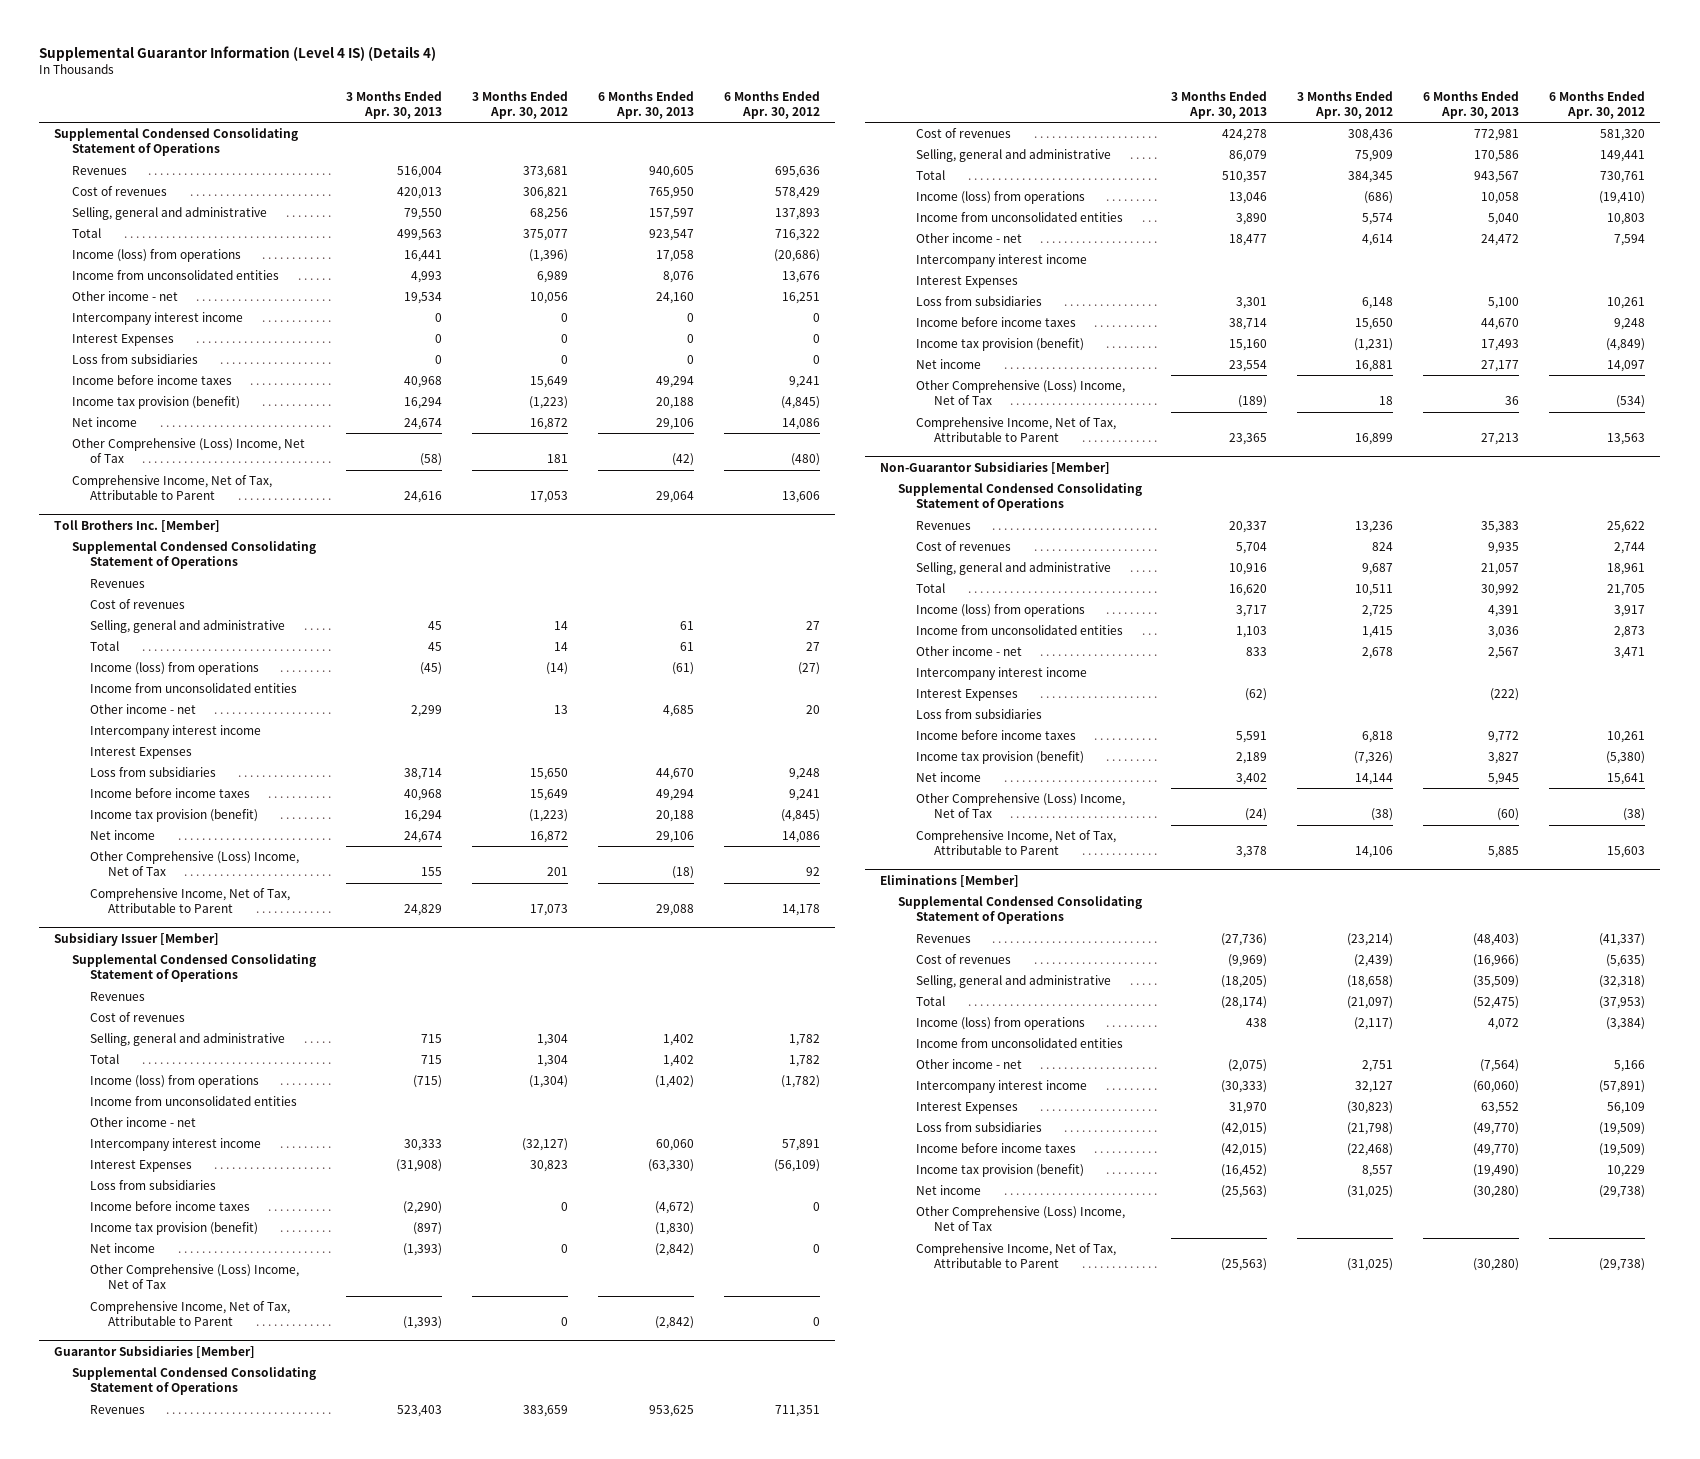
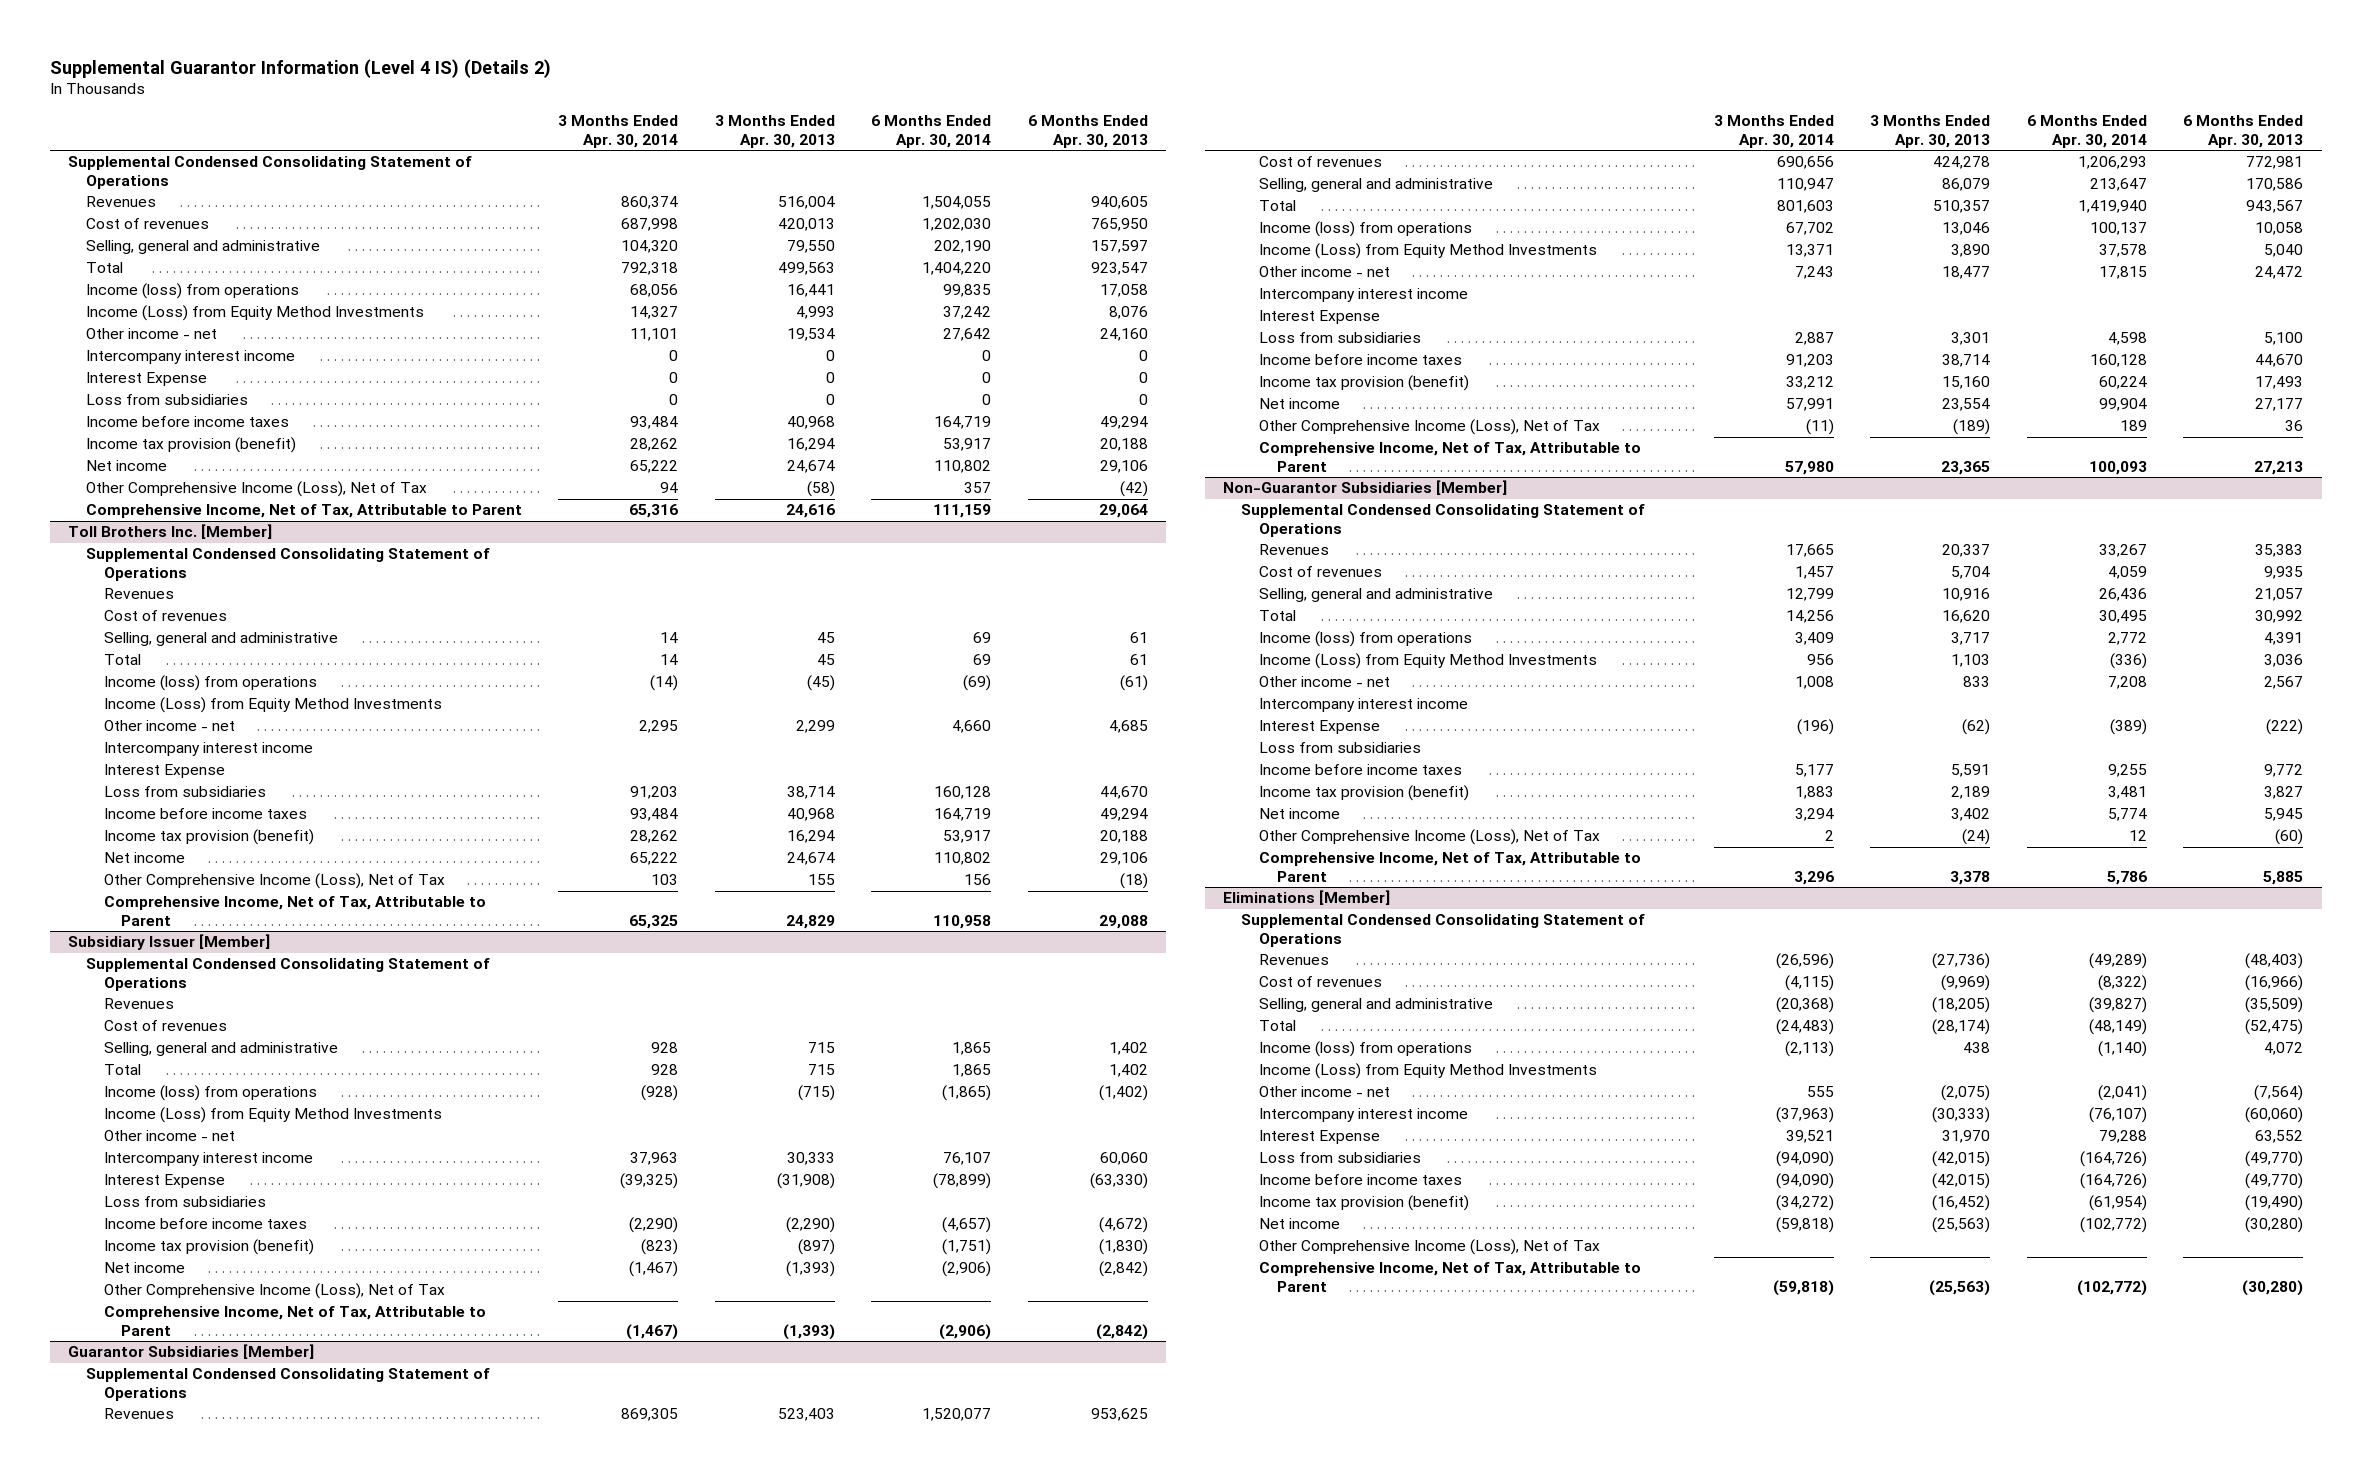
- Supplemental Guarantor Information (Level 4 IS) (Details 4)
+ Supplemental Guarantor Information (Level 4 IS) (Details 2)
- | 3 Months Ended Apr. 30, 2013 | 3 Months Ended Apr. 30, 2012 | 6 Months Ended Apr. 30, 2013 | 6 Months Ended Apr. 30, 2012
+ | 3 Months Ended Apr. 30, 2014 | 3 Months Ended Apr. 30, 2013 | 6 Months Ended Apr. 30, 2014 | 6 Months Ended Apr. 30, 2013
- Income from unconsolidated entities | 4,993 | 6,989 | 8,076 | 13,676
+ Income (Loss) from Equity Method Investments | 14,327 | 4,993 | 37,242 | 8,076
- Interest Expenses | 0 | 0 | 0 | 0
+ Interest Expense | 0 | 0 | 0 | 0
- Other Comprehensive (Loss) Income, Net of Tax | (58) | 181 | (42) | (480)
+ Other Comprehensive Income (Loss), Net of Tax | 94 | (58) | 357 | (42)
@ Toll Brothers Inc. [Member]
- Income from unconsolidated entities
+ Income (Loss) from Equity Method Investments
- Interest Expenses
+ Interest Expense
- Other Comprehensive (Loss) Income, Net of Tax | 155 | 201 | (18) | 92
+ Other Comprehensive Income (Loss), Net of Tax | 103 | 155 | 156 | (18)
@ Subsidiary Issuer [Member]
- Income from unconsolidated entities
+ Income (Loss) from Equity Method Investments
- Interest Expenses | (31,908) | 30,823 | (63,330) | (56,109)
+ Interest Expense | (39,325) | (31,908) | (78,899) | (63,330)
- Other Comprehensive (Loss) Income, Net of Tax
+ Other Comprehensive Income (Loss), Net of Tax
@ Guarantor Subsidiaries [Member]
- Income from unconsolidated entities | 3,890 | 5,574 | 5,040 | 10,803
+ Income (Loss) from Equity Method Investments | 13,371 | 3,890 | 37,578 | 5,040
- Interest Expenses
+ Interest Expense
- Other Comprehensive (Loss) Income, Net of Tax | (189) | 18 | 36 | (534)
+ Other Comprehensive Income (Loss), Net of Tax | (11) | (189) | 189 | 36
@ Non-Guarantor Subsidiaries [Member]
- Income from unconsolidated entities | 1,103 | 1,415 | 3,036 | 2,873
+ Income (Loss) from Equity Method Investments | 956 | 1,103 | (336) | 3,036
- Interest Expenses | (62) | | (222) |
+ Interest Expense | (196) | (62) | (389) | (222)
- Other Comprehensive (Loss) Income, Net of Tax | (24) | (38) | (60) | (38)
+ Other Comprehensive Income (Loss), Net of Tax | 2 | (24) | 12 | (60)
@ Eliminations [Member]
- Income from unconsolidated entities
+ Income (Loss) from Equity Method Investments
- Interest Expenses | 31,970 | (30,823) | 63,552 | 56,109
+ Interest Expense | 39,521 | 31,970 | 79,288 | 63,552
- Other Comprehensive (Loss) Income, Net of Tax
+ Other Comprehensive Income (Loss), Net of Tax

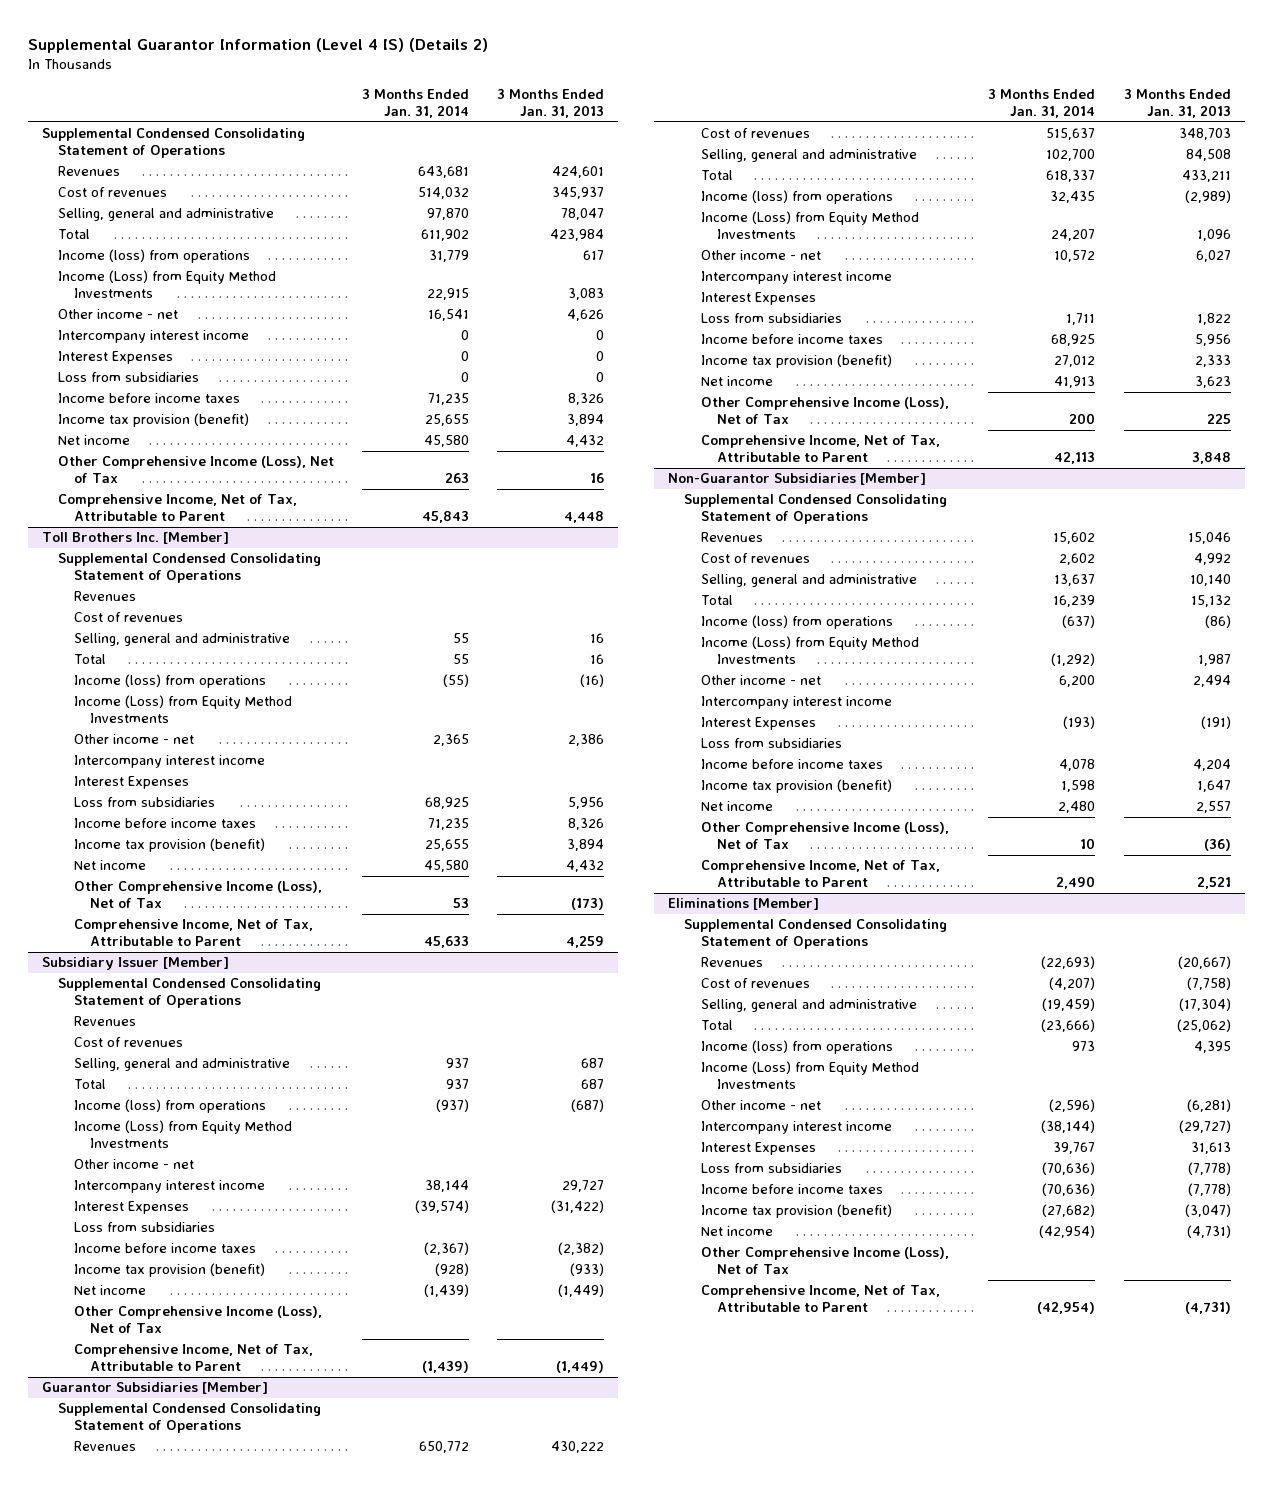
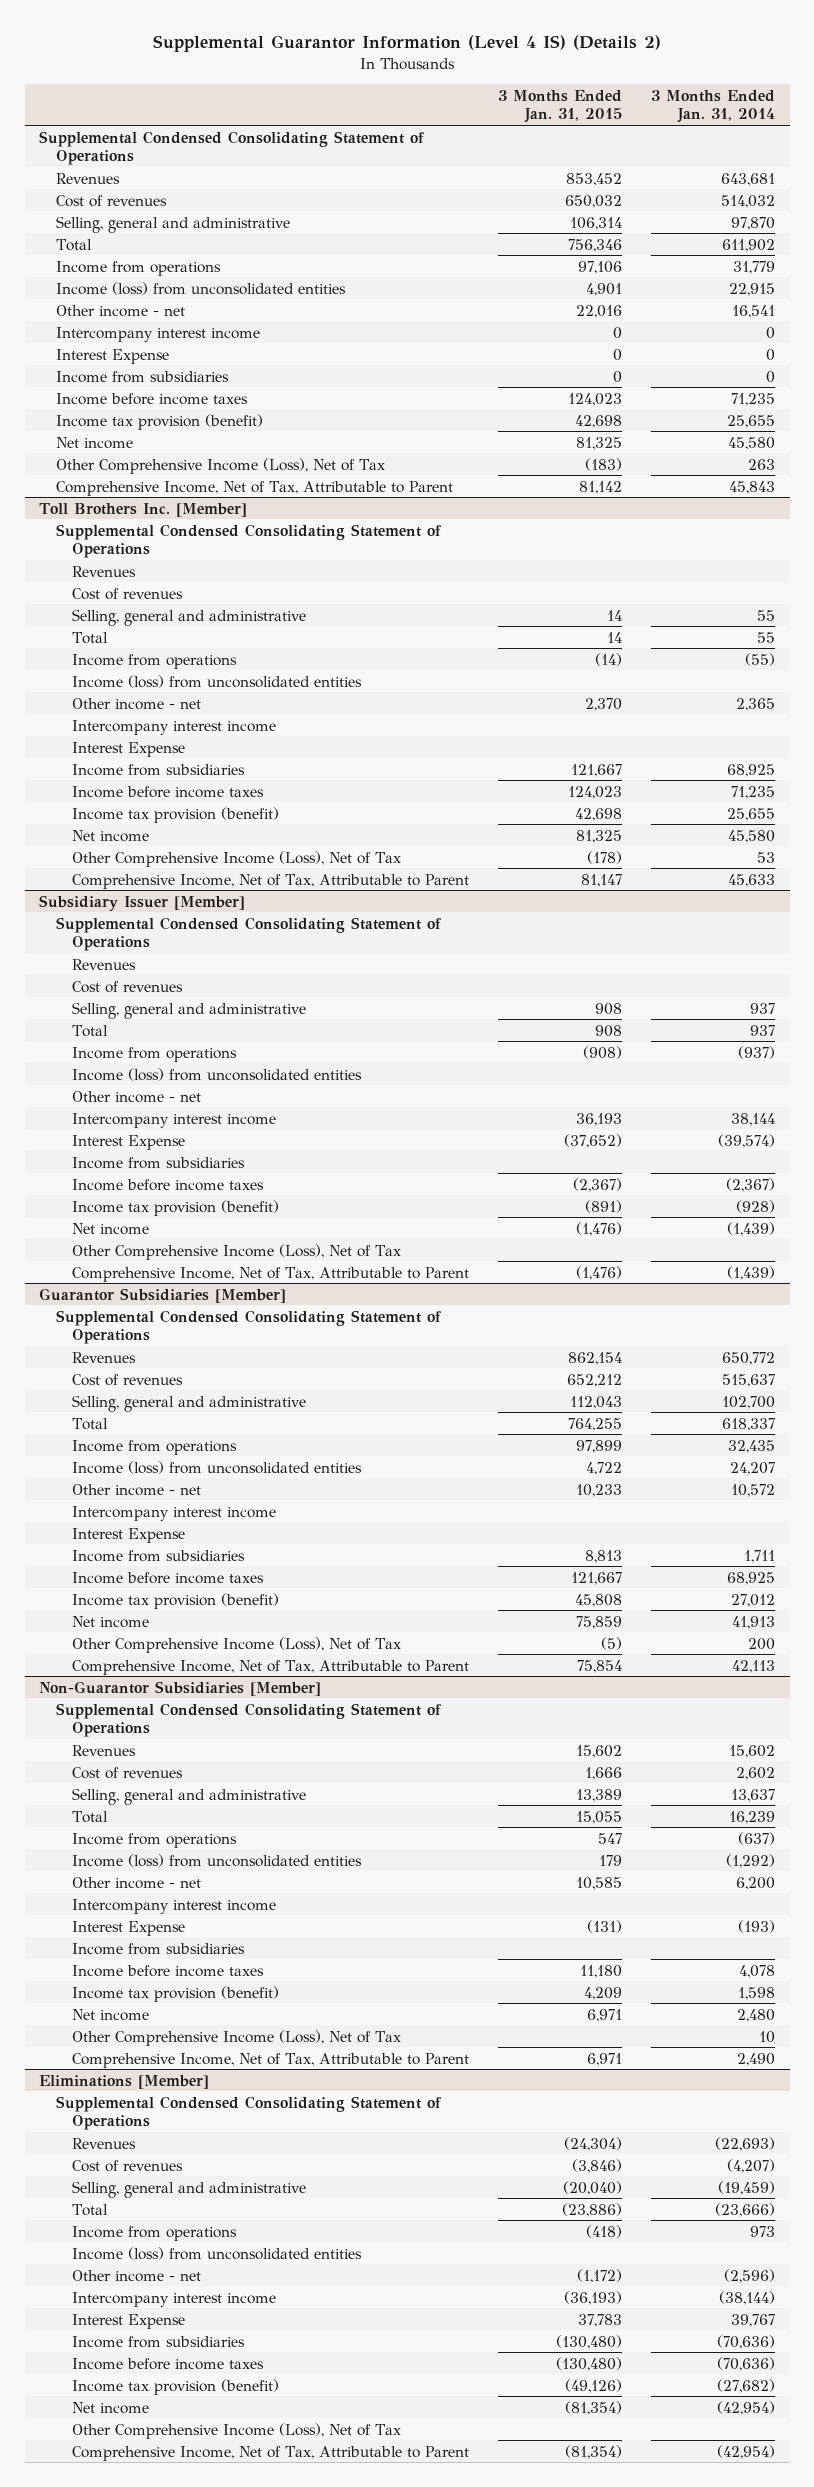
- | 3 Months Ended Jan. 31, 2014 | 3 Months Ended Jan. 31, 2013
+ | 3 Months Ended Jan. 31, 2015 | 3 Months Ended Jan. 31, 2014
- Income (loss) from operations | 31,779 | 617
- Income (Loss) from Equity Method Investments | 22,915 | 3,083
+ Income from operations | 97,106 | 31,779
+ Income (loss) from unconsolidated entities | 4,901 | 22,915
- Interest Expenses | 0 | 0
- Loss from subsidiaries | 0 | 0
+ Interest Expense | 0 | 0
+ Income from subsidiaries | 0 | 0
@ Toll Brothers Inc. [Member]
- Income (loss) from operations | (55) | (16)
- Income (Loss) from Equity Method Investments
+ Income from operations | (14) | (55)
+ Income (loss) from unconsolidated entities
- Interest Expenses
- Loss from subsidiaries | 68,925 | 5,956
+ Interest Expense
+ Income from subsidiaries | 121,667 | 68,925
@ Subsidiary Issuer [Member]
- Income (loss) from operations | (937) | (687)
- Income (Loss) from Equity Method Investments
+ Income from operations | (908) | (937)
+ Income (loss) from unconsolidated entities
- Interest Expenses | (39,574) | (31,422)
- Loss from subsidiaries
+ Interest Expense | (37,652) | (39,574)
+ Income from subsidiaries
@ Guarantor Subsidiaries [Member]
- Income (loss) from operations | 32,435 | (2,989)
- Income (Loss) from Equity Method Investments | 24,207 | 1,096
+ Income from operations | 97,899 | 32,435
+ Income (loss) from unconsolidated entities | 4,722 | 24,207
- Interest Expenses
- Loss from subsidiaries | 1,711 | 1,822
+ Interest Expense
+ Income from subsidiaries | 8,813 | 1,711
@ Non-Guarantor Subsidiaries [Member]
- Income (loss) from operations | (637) | (86)
- Income (Loss) from Equity Method Investments | (1,292) | 1,987
+ Income from operations | 547 | (637)
+ Income (loss) from unconsolidated entities | 179 | (1,292)
- Interest Expenses | (193) | (191)
- Loss from subsidiaries
+ Interest Expense | (131) | (193)
+ Income from subsidiaries
@ Eliminations [Member]
- Income (loss) from operations | 973 | 4,395
- Income (Loss) from Equity Method Investments
+ Income from operations | (418) | 973
+ Income (loss) from unconsolidated entities
- Interest Expenses | 39,767 | 31,613
- Loss from subsidiaries | (70,636) | (7,778)
+ Interest Expense | 37,783 | 39,767
+ Income from subsidiaries | (130,480) | (70,636)

